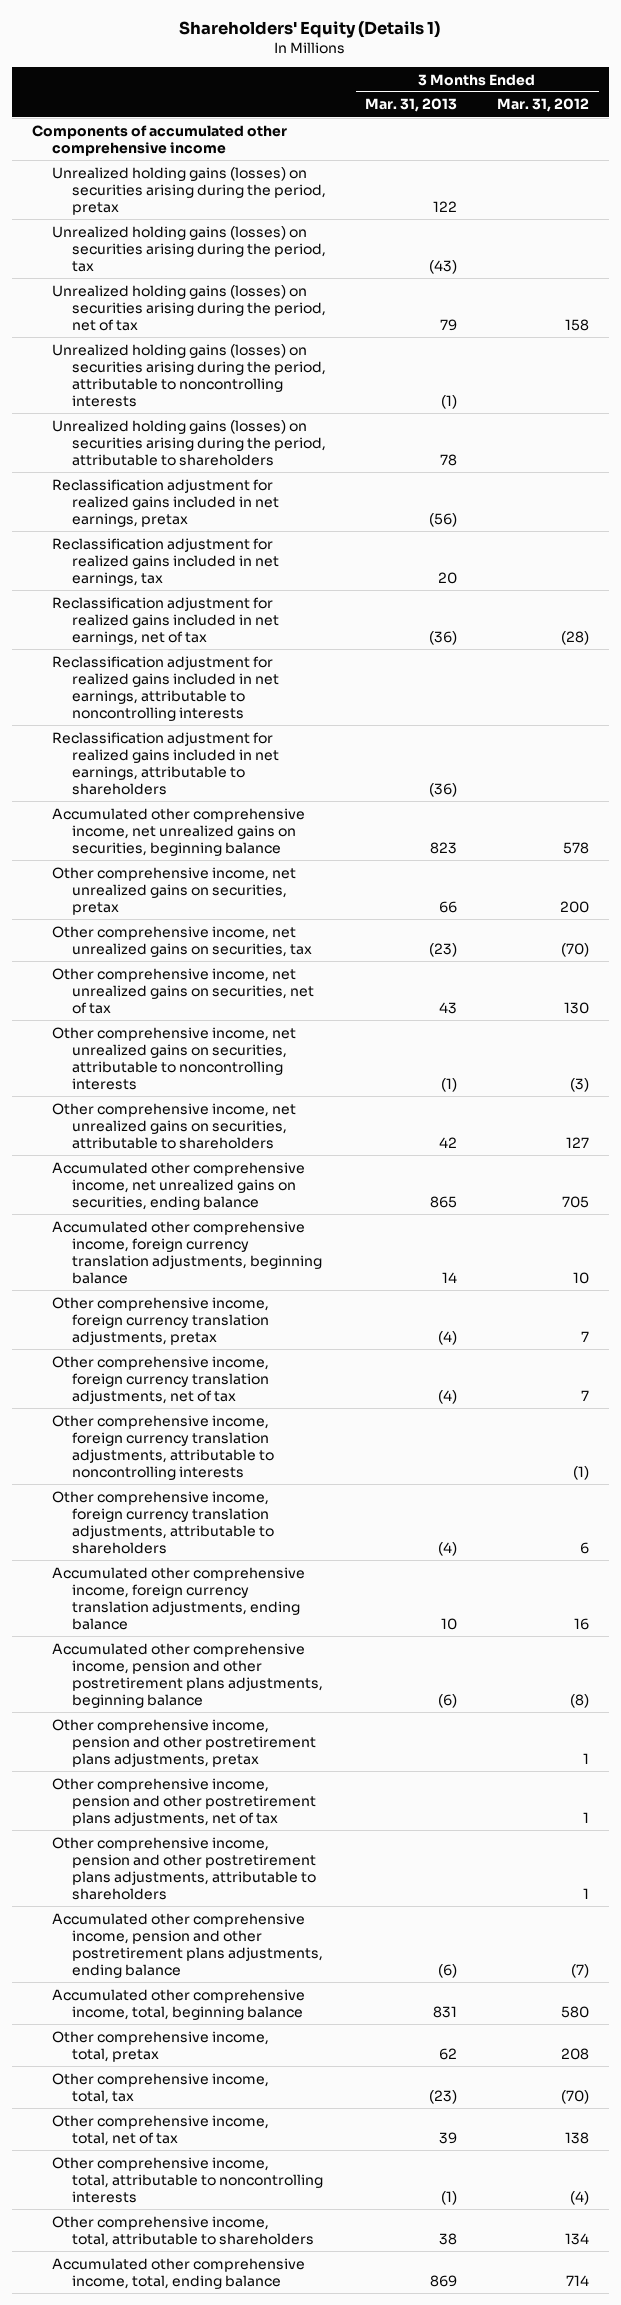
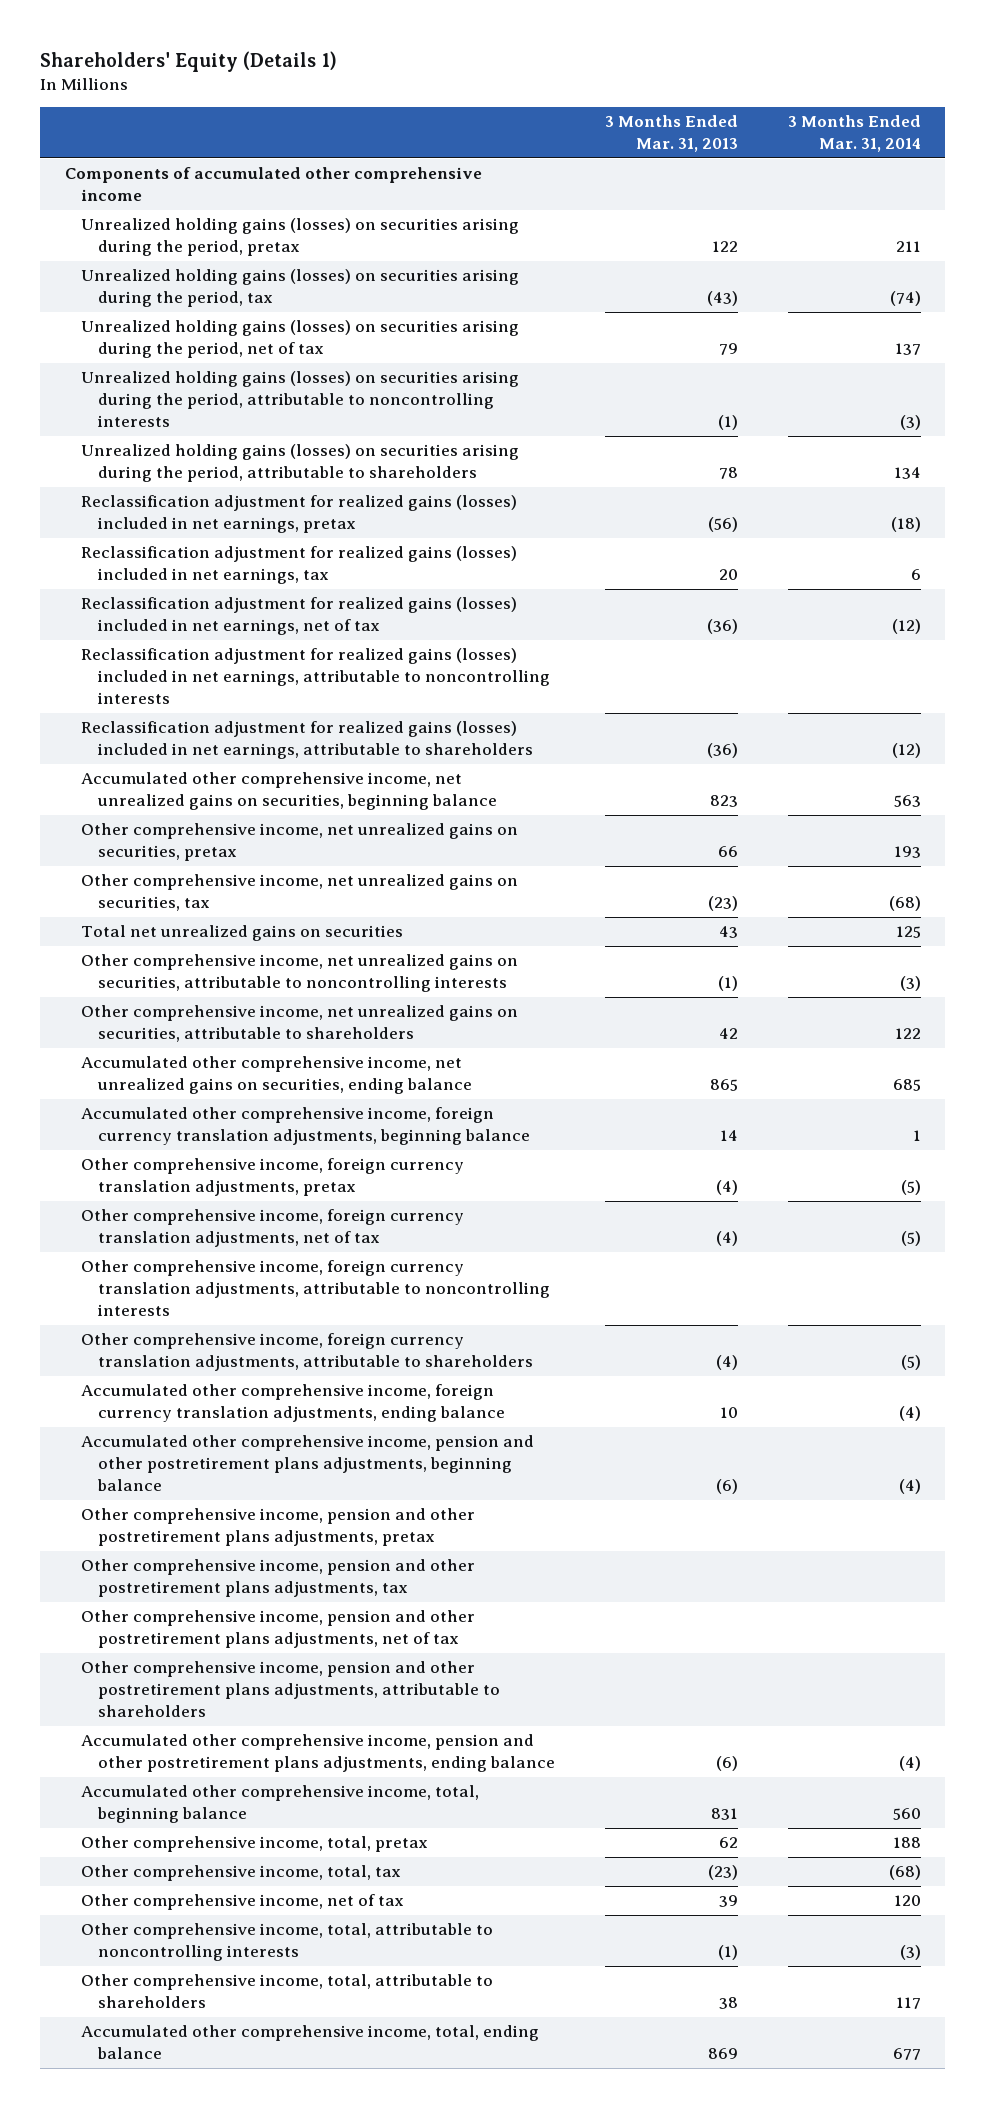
- | 3 Months Ended Mar. 31, 2013 | 3 Months Ended Mar. 31, 2012
+ | 3 Months Ended Mar. 31, 2013 | 3 Months Ended Mar. 31, 2014
- Reclassification adjustment for realized gains included in net earnings, pretax | (56) |
- Reclassification adjustment for realized gains included in net earnings, tax | 20 |
- Reclassification adjustment for realized gains included in net earnings, net of tax | (36) | (28)
- Reclassification adjustment for realized gains included in net earnings, attributable to noncontrolling interests
- Reclassification adjustment for realized gains included in net earnings, attributable to shareholders | (36) |
+ Reclassification adjustment for realized gains (losses) included in net earnings, pretax | (56) | (18)
+ Reclassification adjustment for realized gains (losses) included in net earnings, tax | 20 | 6
+ Reclassification adjustment for realized gains (losses) included in net earnings, net of tax | (36) | (12)
+ Reclassification adjustment for realized gains (losses) included in net earnings, attributable to noncontrolling interests
+ Reclassification adjustment for realized gains (losses) included in net earnings, attributable to shareholders | (36) | (12)
- Other comprehensive income, net unrealized gains on securities, net of tax | 43 | 130
+ Total net unrealized gains on securities | 43 | 125
+ Other comprehensive income, pension and other postretirement plans adjustments, tax
- Other comprehensive income, total, net of tax | 39 | 138
+ Other comprehensive income, net of tax | 39 | 120

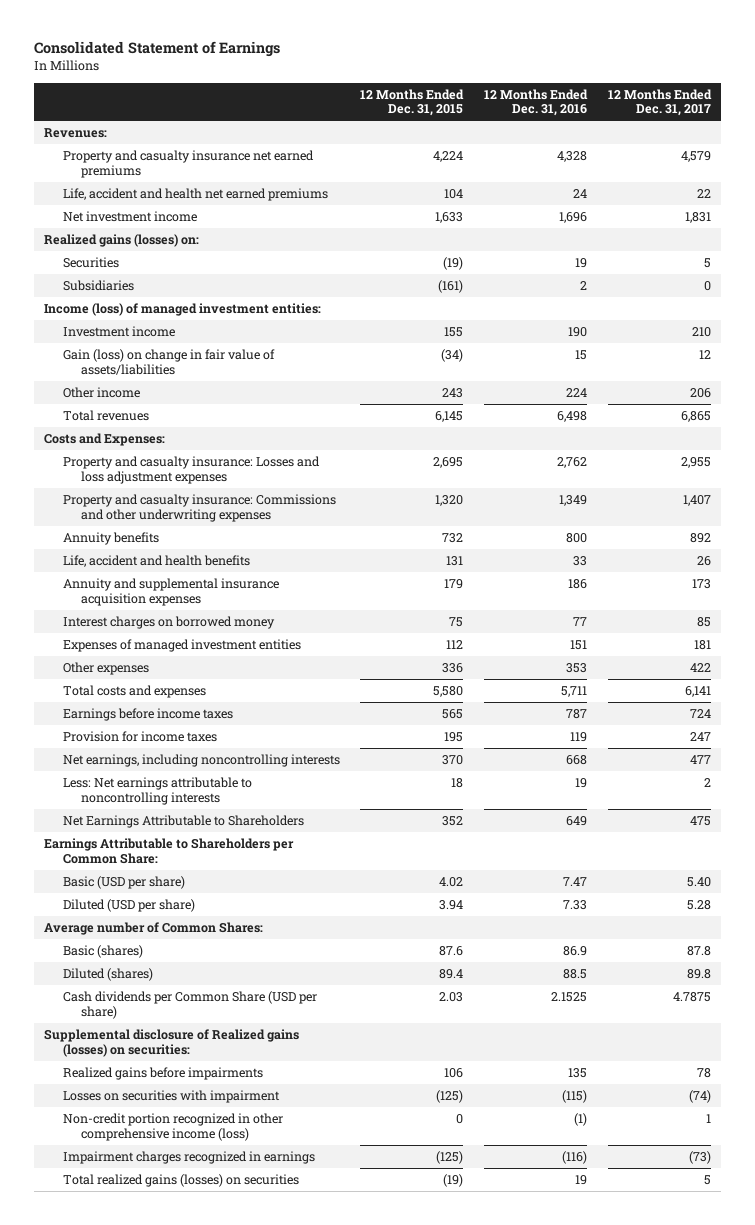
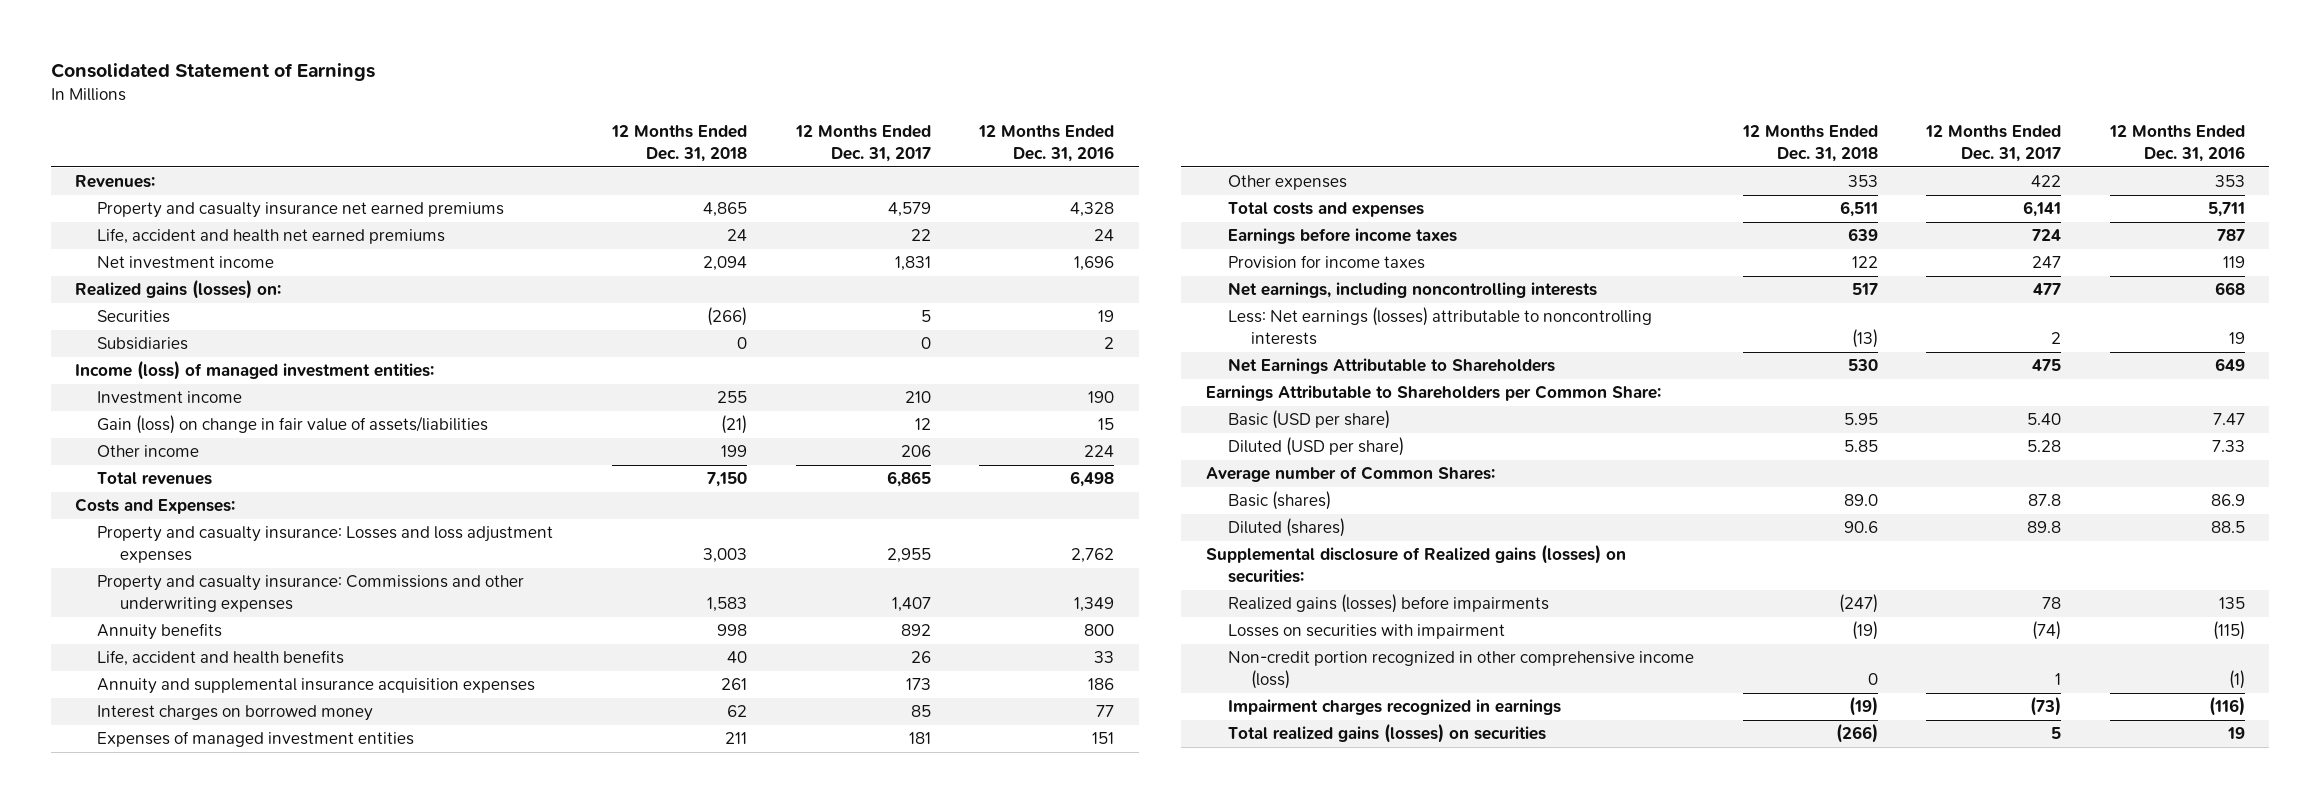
- | 12 Months Ended Dec. 31, 2015 | 12 Months Ended Dec. 31, 2016 | 12 Months Ended Dec. 31, 2017
+ | 12 Months Ended Dec. 31, 2018 | 12 Months Ended Dec. 31, 2017 | 12 Months Ended Dec. 31, 2016
- Less: Net earnings attributable to noncontrolling interests | 18 | 19 | 2
+ Less: Net earnings (losses) attributable to noncontrolling interests | (13) | 2 | 19
- Cash dividends per Common Share (USD per share) | 2.03 | 2.1525 | 4.7875
- Realized gains before impairments | 106 | 135 | 78
+ Realized gains (losses) before impairments | (247) | 78 | 135

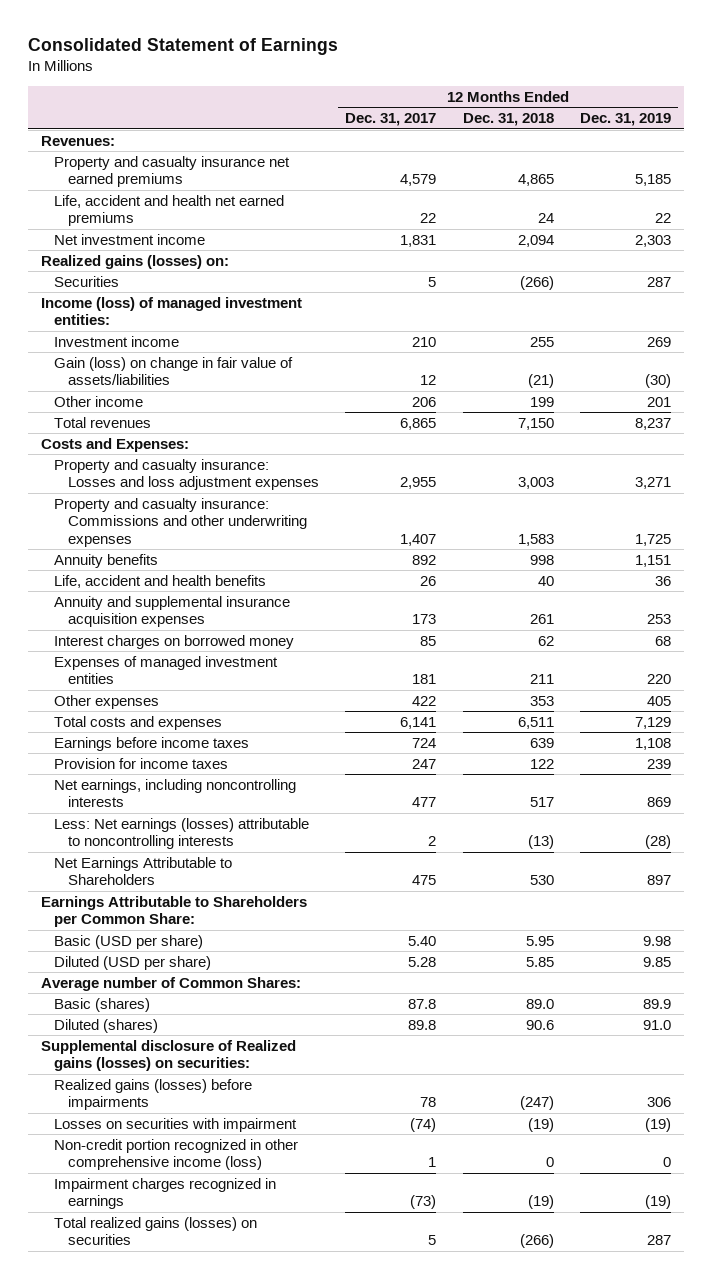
- | 12 Months Ended Dec. 31, 2018 | 12 Months Ended Dec. 31, 2017 | 12 Months Ended Dec. 31, 2016
+ | 12 Months Ended Dec. 31, 2017 | 12 Months Ended Dec. 31, 2018 | 12 Months Ended Dec. 31, 2019
- Subsidiaries | 0 | 0 | 2

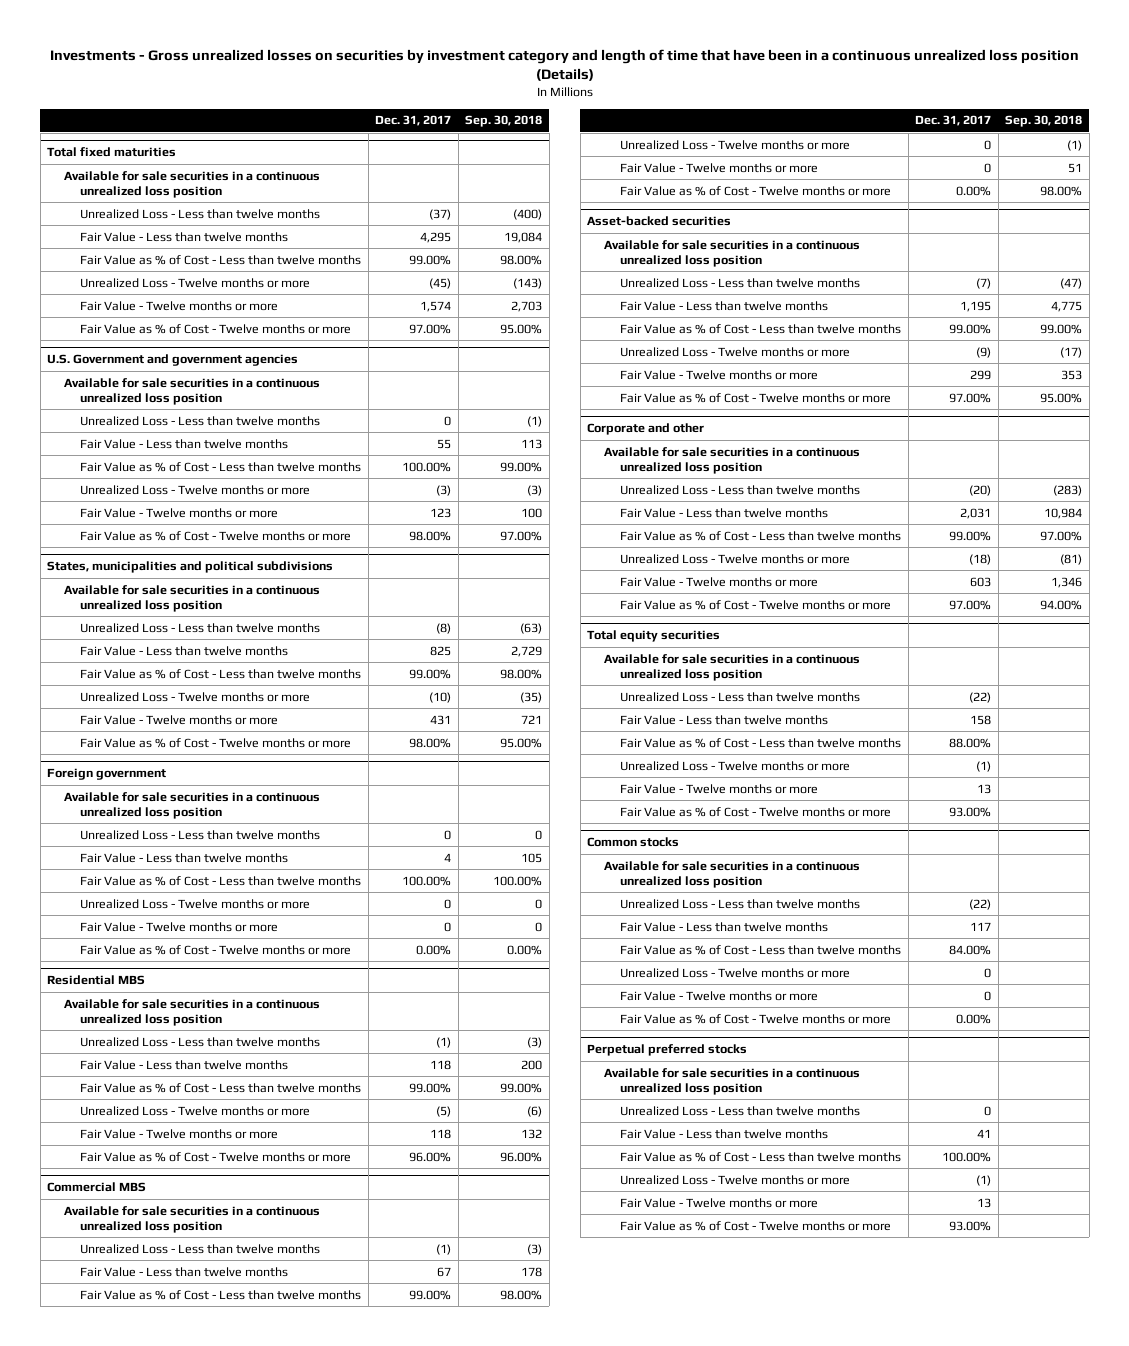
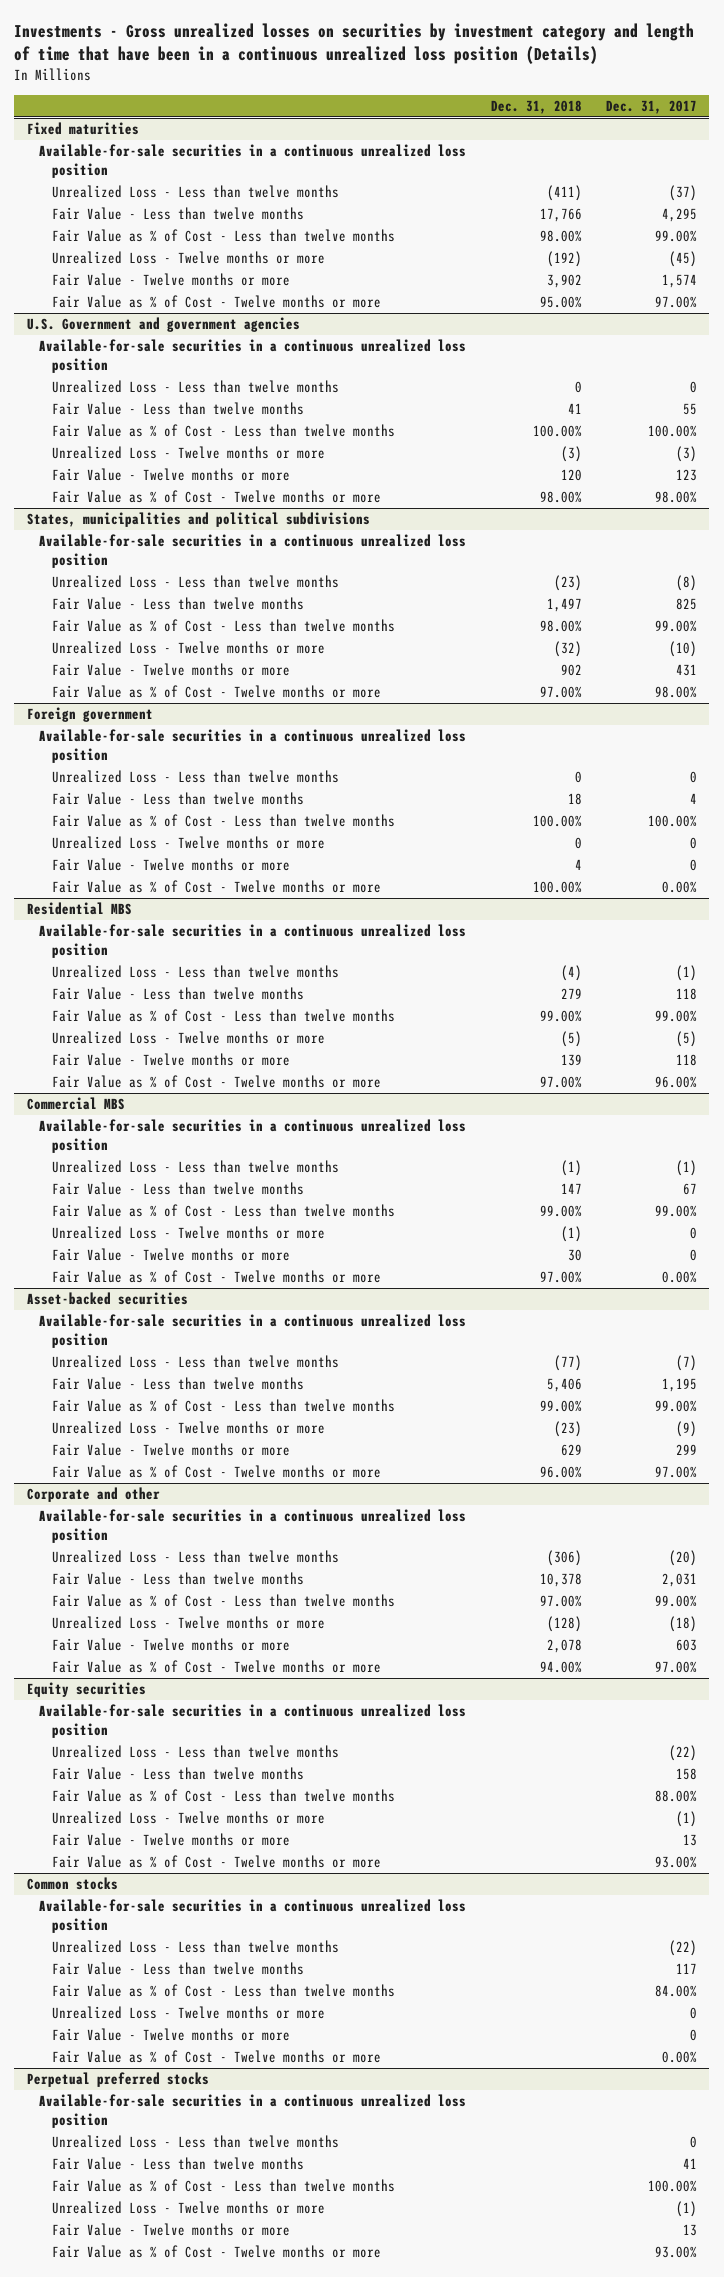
- | Dec. 31, 2017 | Sep. 30, 2018
+ | Dec. 31, 2018 | Dec. 31, 2017
- Total fixed maturities
- Available for sale securities in a continuous unrealized loss position
+ Fixed maturities
+ Available-for-sale securities in a continuous unrealized loss position
@ U.S. Government and government agencies
- Available for sale securities in a continuous unrealized loss position
+ Available-for-sale securities in a continuous unrealized loss position
@ States, municipalities and political subdivisions
- Available for sale securities in a continuous unrealized loss position
+ Available-for-sale securities in a continuous unrealized loss position
@ Foreign government
- Available for sale securities in a continuous unrealized loss position
+ Available-for-sale securities in a continuous unrealized loss position
@ Residential MBS
- Available for sale securities in a continuous unrealized loss position
+ Available-for-sale securities in a continuous unrealized loss position
@ Commercial MBS
- Available for sale securities in a continuous unrealized loss position
+ Available-for-sale securities in a continuous unrealized loss position
@ Asset-backed securities
- Available for sale securities in a continuous unrealized loss position
+ Available-for-sale securities in a continuous unrealized loss position
@ Corporate and other
- Available for sale securities in a continuous unrealized loss position
+ Available-for-sale securities in a continuous unrealized loss position
- Total equity securities
- Available for sale securities in a continuous unrealized loss position
+ Equity securities
+ Available-for-sale securities in a continuous unrealized loss position
@ Common stocks
- Available for sale securities in a continuous unrealized loss position
+ Available-for-sale securities in a continuous unrealized loss position
@ Perpetual preferred stocks
- Available for sale securities in a continuous unrealized loss position
+ Available-for-sale securities in a continuous unrealized loss position

